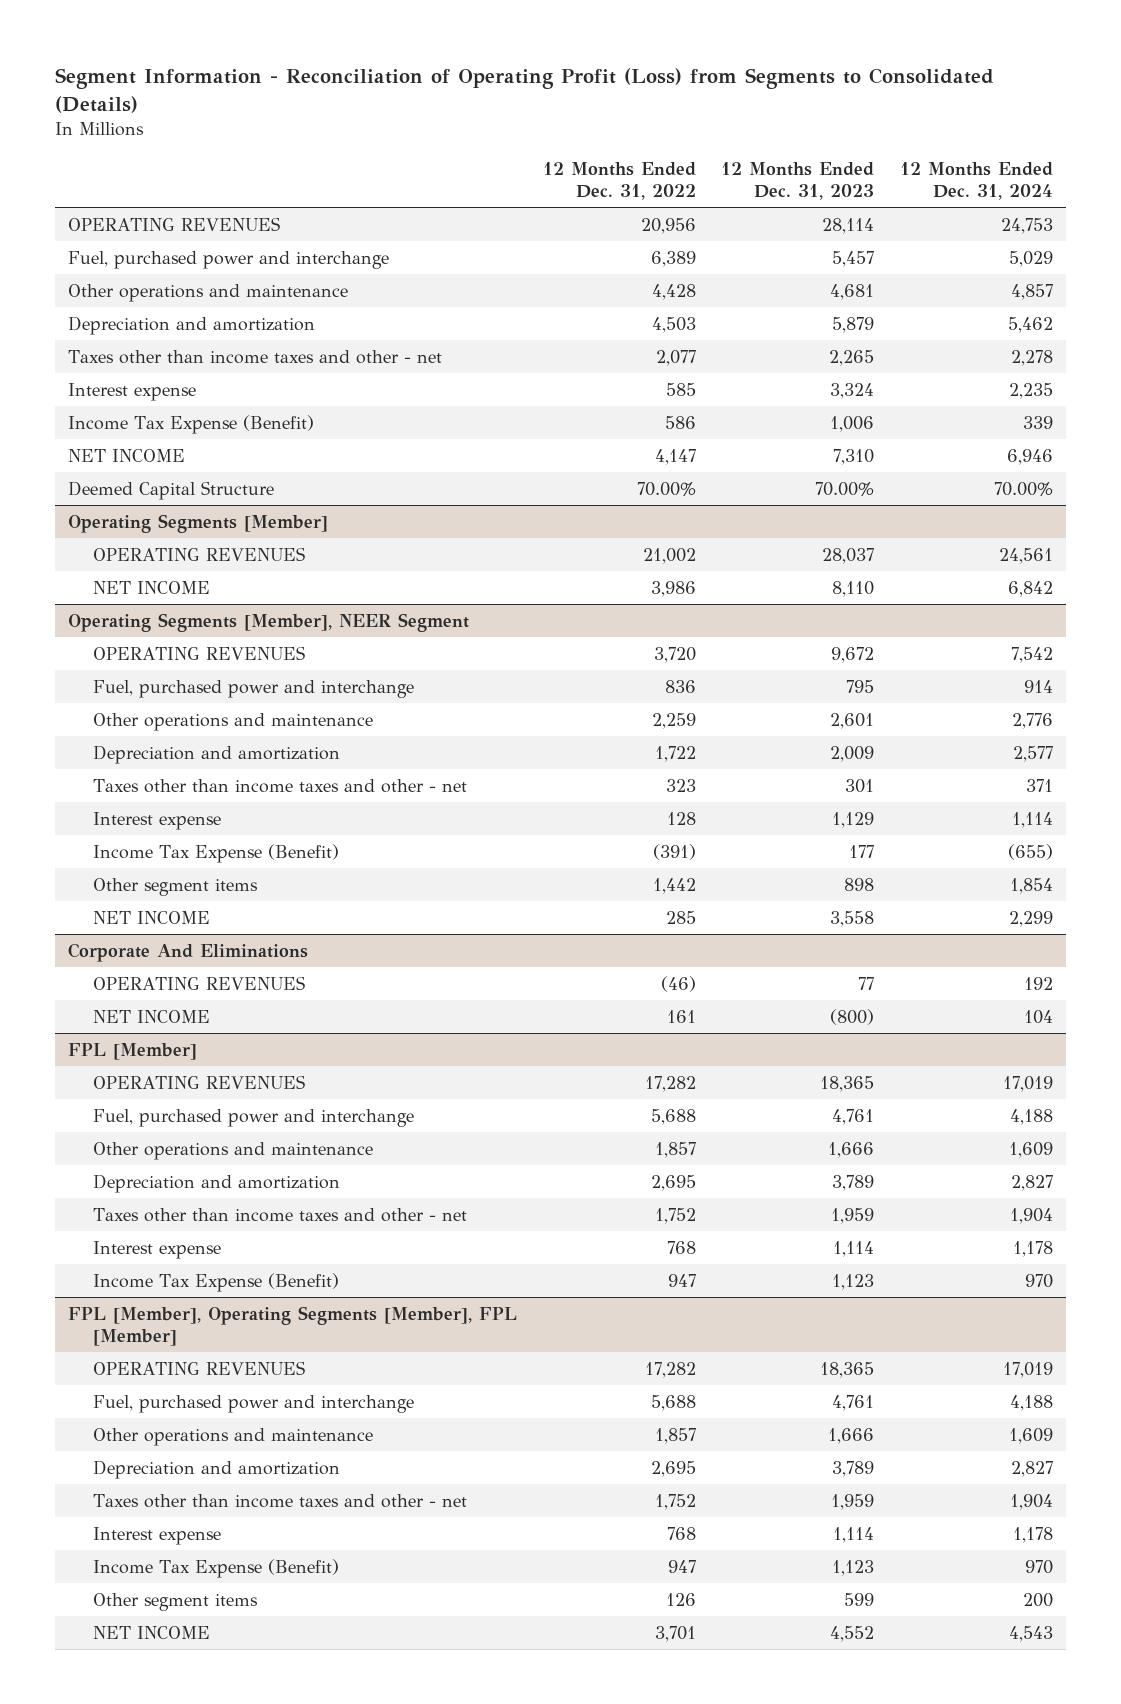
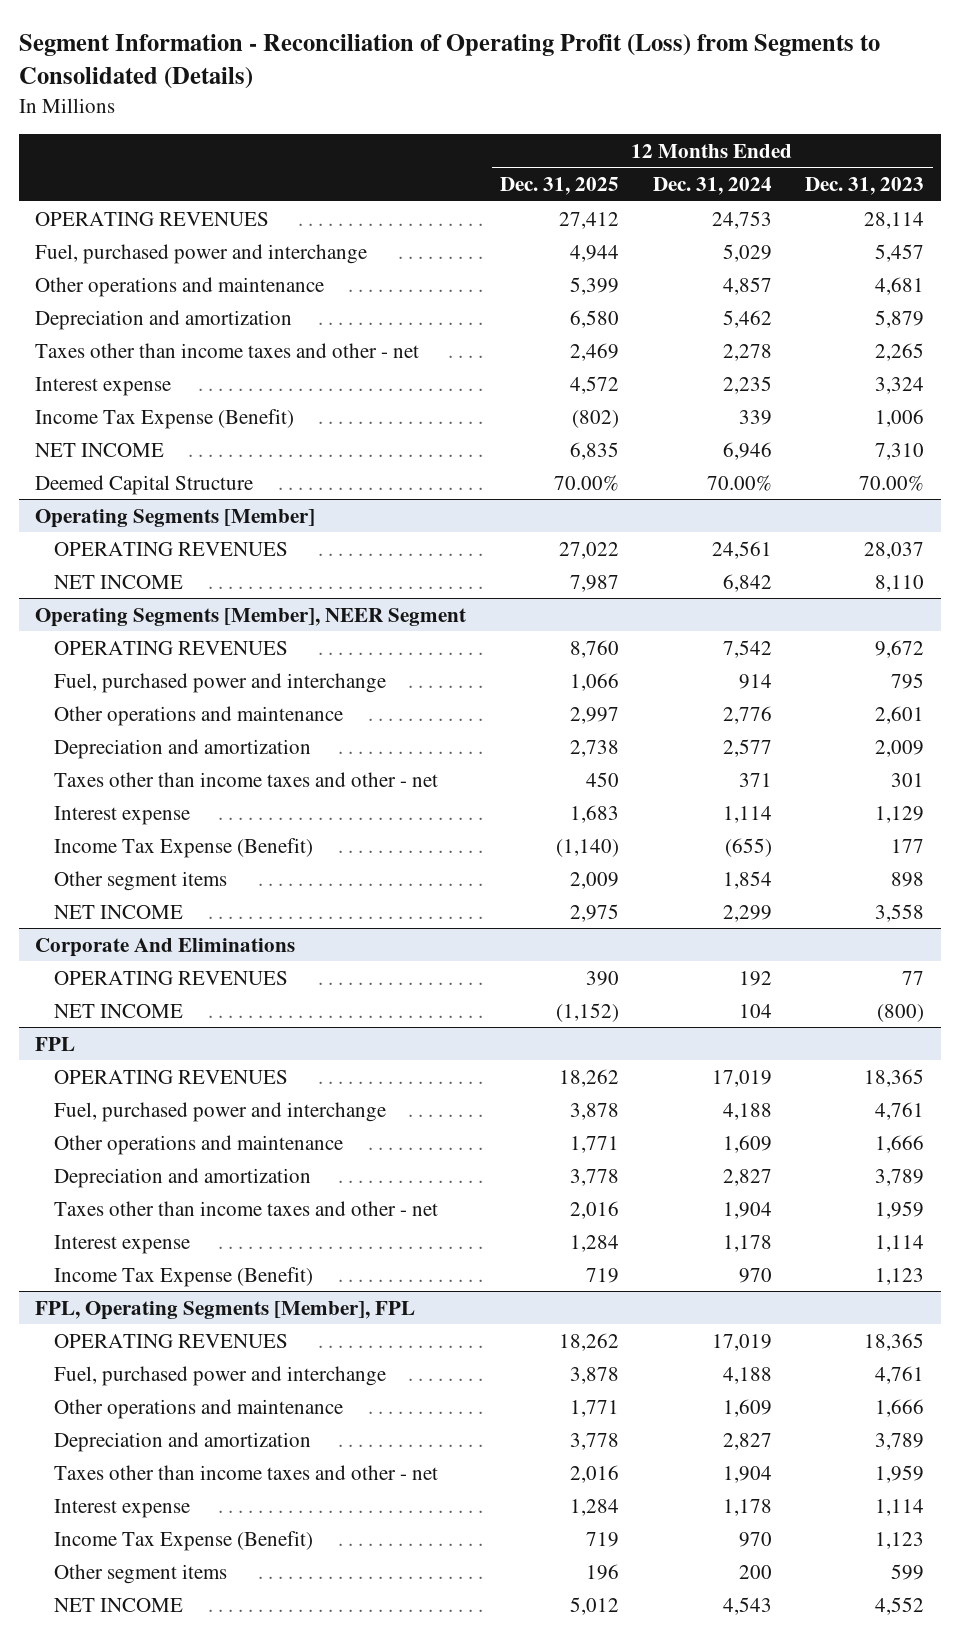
- | 12 Months Ended Dec. 31, 2022 | 12 Months Ended Dec. 31, 2023 | 12 Months Ended Dec. 31, 2024
+ | 12 Months Ended Dec. 31, 2025 | 12 Months Ended Dec. 31, 2024 | 12 Months Ended Dec. 31, 2023
- FPL [Member]
+ FPL
- FPL [Member], Operating Segments [Member], FPL [Member]
+ FPL, Operating Segments [Member], FPL

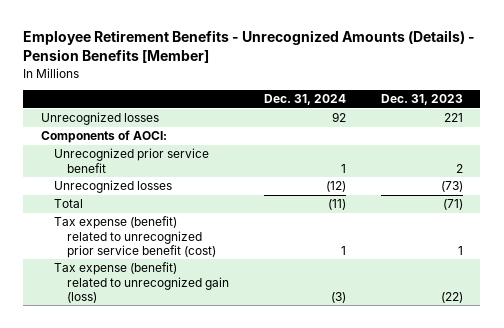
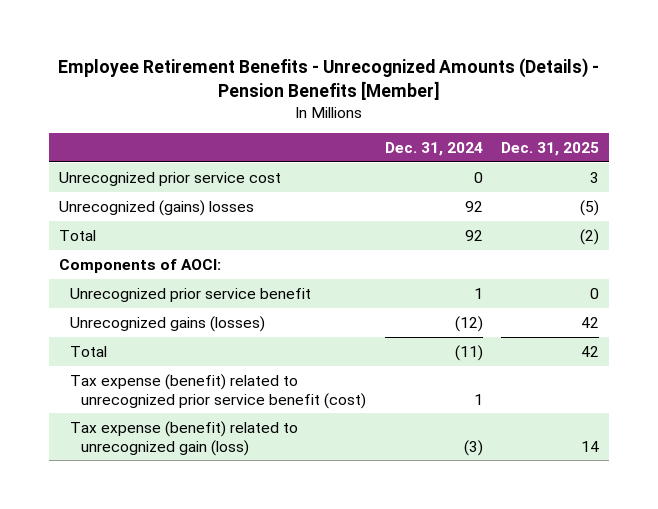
- | Dec. 31, 2024 | Dec. 31, 2023
+ | Dec. 31, 2024 | Dec. 31, 2025
- Unrecognized losses | 92 | 221
+ Unrecognized prior service cost | 0 | 3
+ Unrecognized (gains) losses | 92 | (5)
+ Total | 92 | (2)
- Unrecognized losses | (12) | (73)
+ Unrecognized gains (losses) | (12) | 42

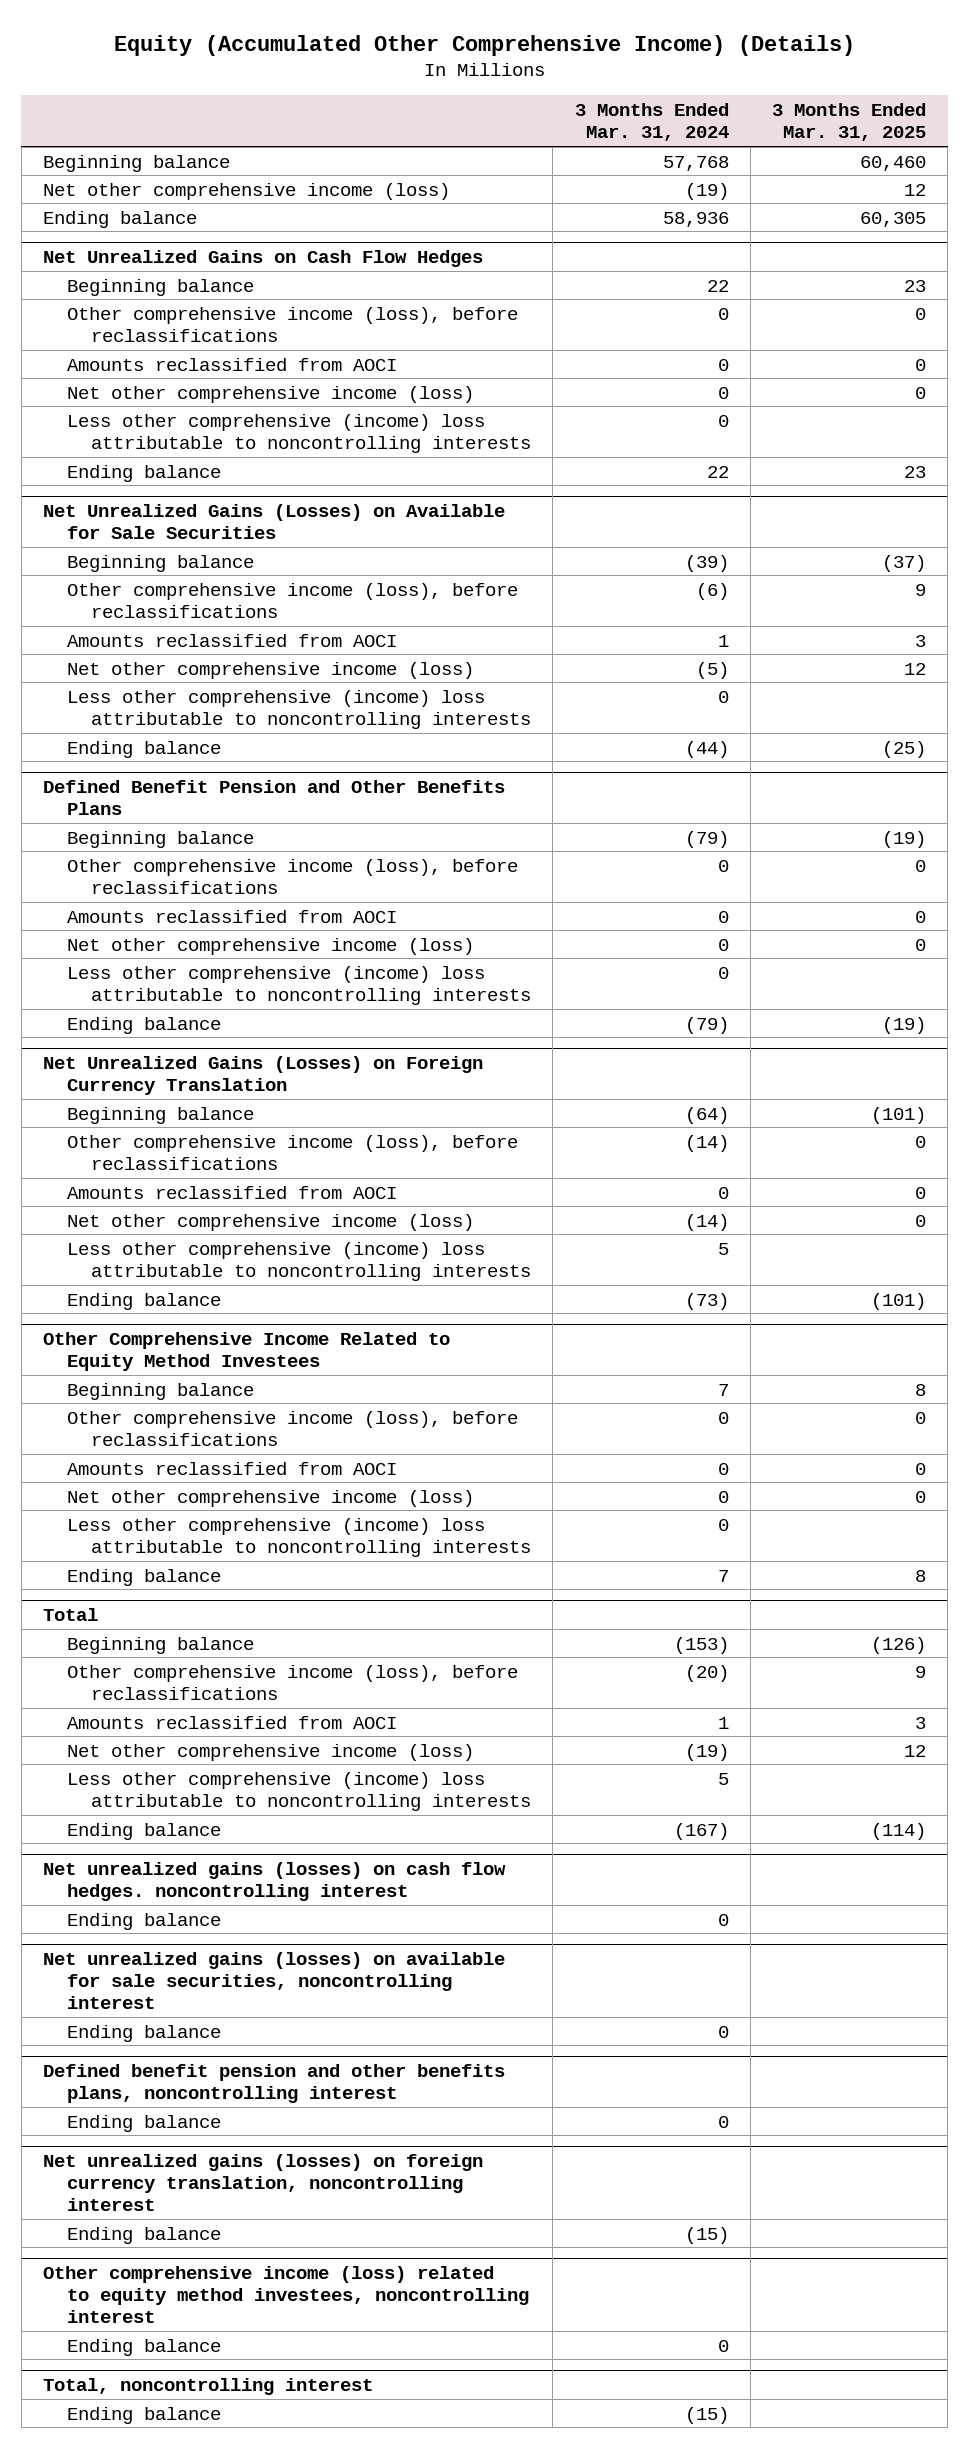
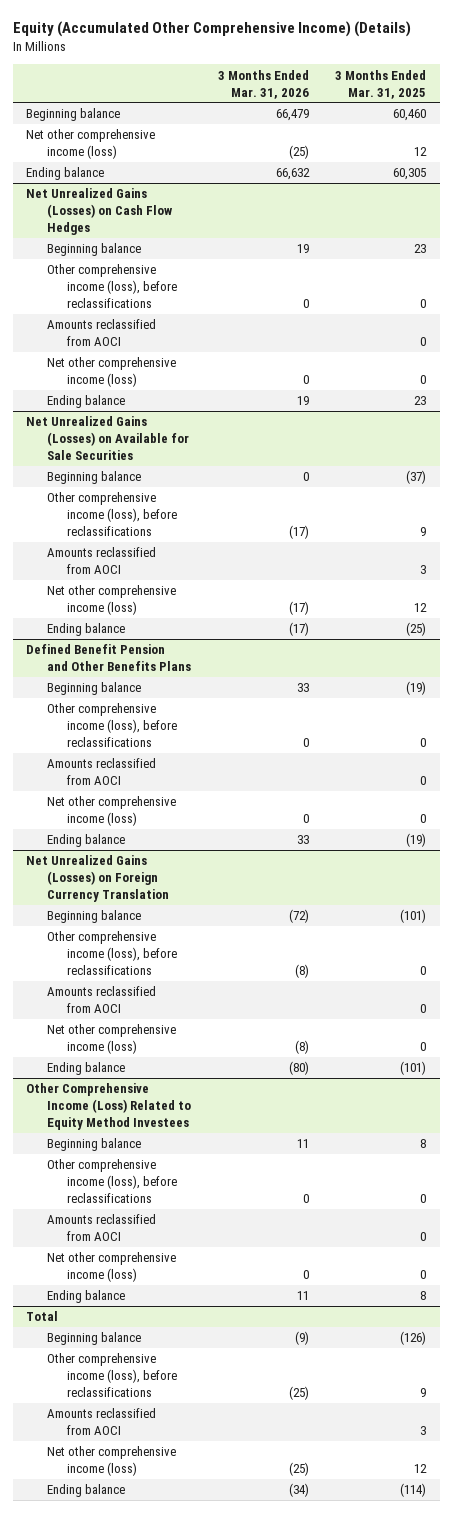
- | 3 Months Ended Mar. 31, 2024 | 3 Months Ended Mar. 31, 2025
+ | 3 Months Ended Mar. 31, 2026 | 3 Months Ended Mar. 31, 2025
- Net Unrealized Gains on Cash Flow Hedges
+ Net Unrealized Gains (Losses) on Cash Flow Hedges
- Less other comprehensive (income) loss attributable to noncontrolling interests | 0 |
@ Net Unrealized Gains (Losses) on Available for Sale Securities
- Less other comprehensive (income) loss attributable to noncontrolling interests | 0 |
@ Defined Benefit Pension and Other Benefits Plans
- Less other comprehensive (income) loss attributable to noncontrolling interests | 0 |
@ Net Unrealized Gains (Losses) on Foreign Currency Translation
- Less other comprehensive (income) loss attributable to noncontrolling interests | 5 |
- Other Comprehensive Income Related to Equity Method Investees
+ Other Comprehensive Income (Loss) Related to Equity Method Investees
- Less other comprehensive (income) loss attributable to noncontrolling interests | 0 |
@ Total
- Less other comprehensive (income) loss attributable to noncontrolling interests | 5 |
- Net unrealized gains (losses) on cash flow hedges. noncontrolling interest
- Ending balance | 0 |
- Net unrealized gains (losses) on available for sale securities, noncontrolling interest
- Ending balance | 0 |
- Defined benefit pension and other benefits plans, noncontrolling interest
- Ending balance | 0 |
- Net unrealized gains (losses) on foreign currency translation, noncontrolling interest
- Ending balance | (15) |
- Other comprehensive income (loss) related to equity method investees, noncontrolling interest
- Ending balance | 0 |
- Total, noncontrolling interest
- Ending balance | (15) |

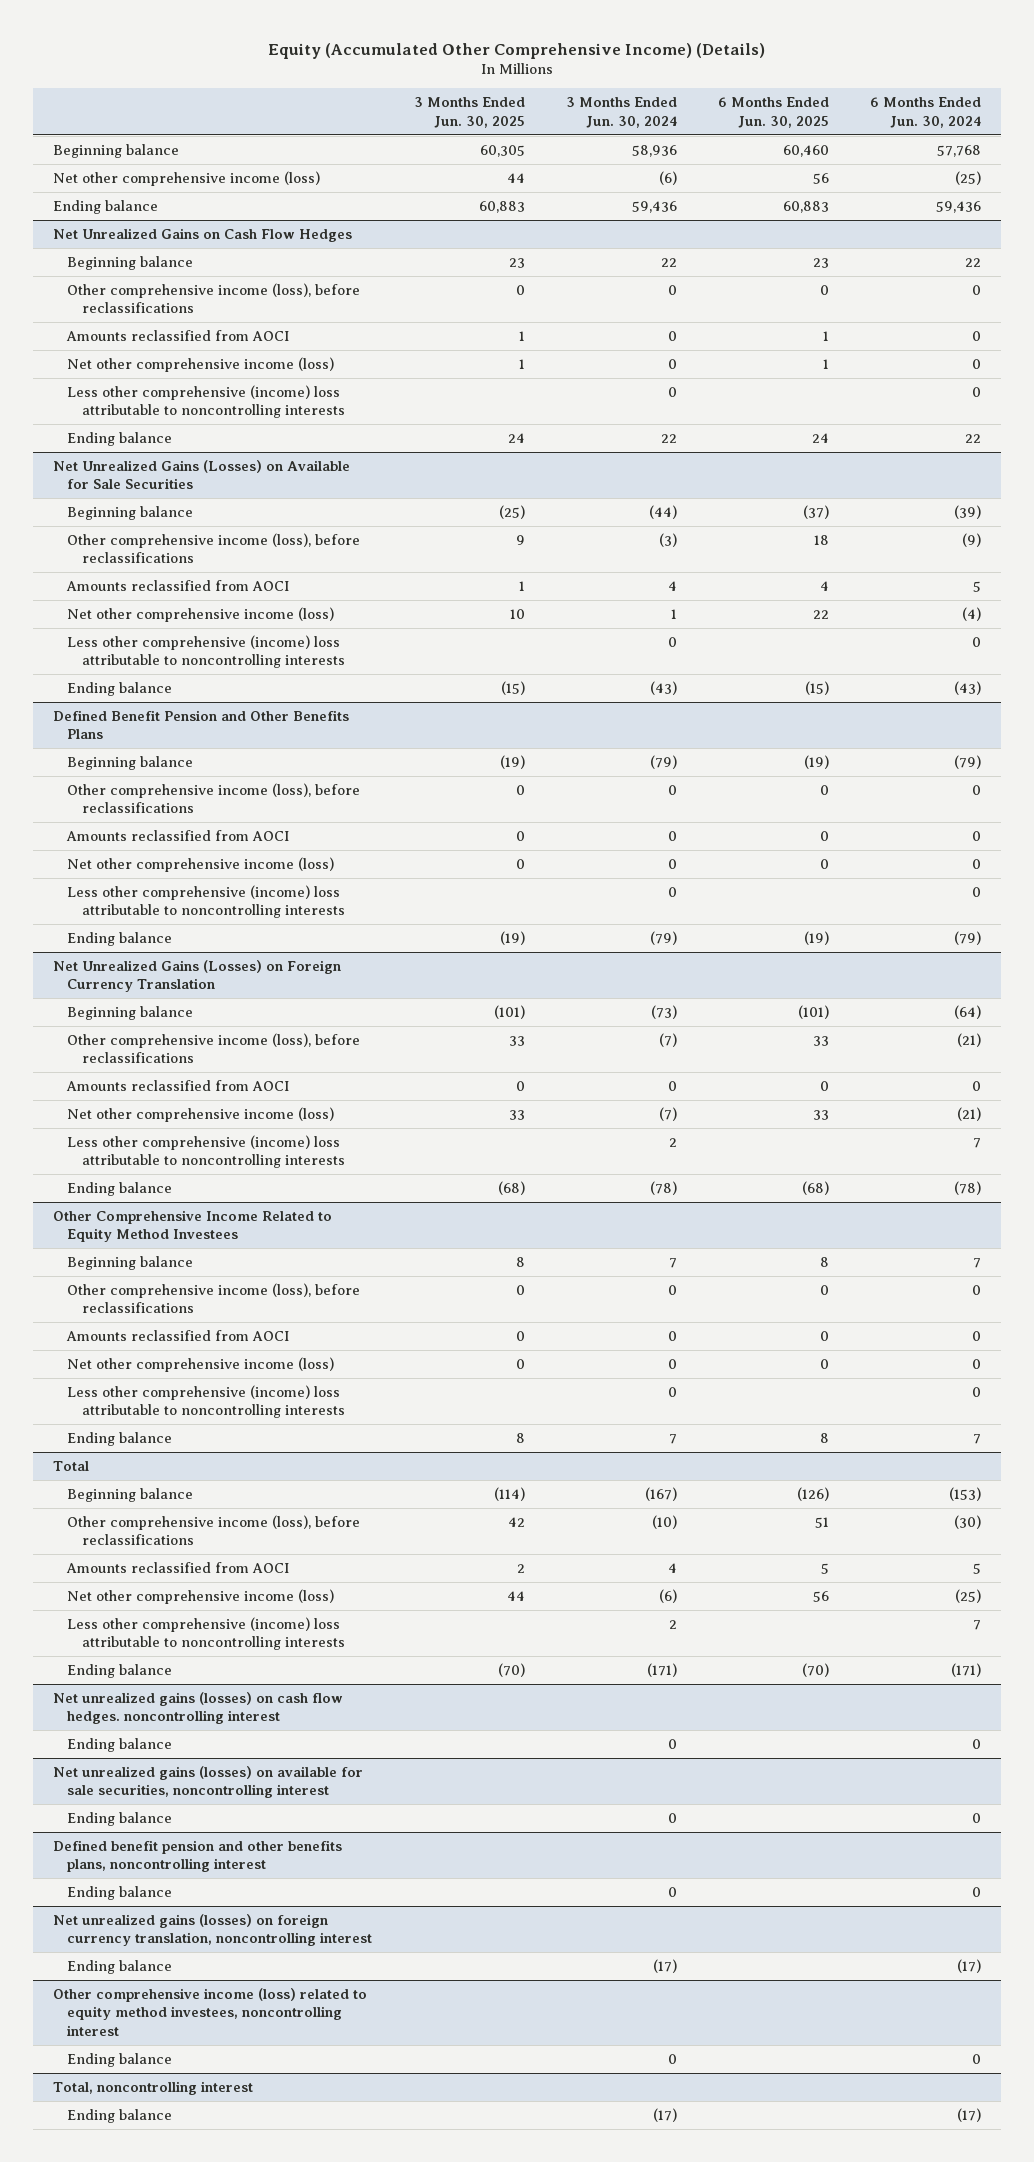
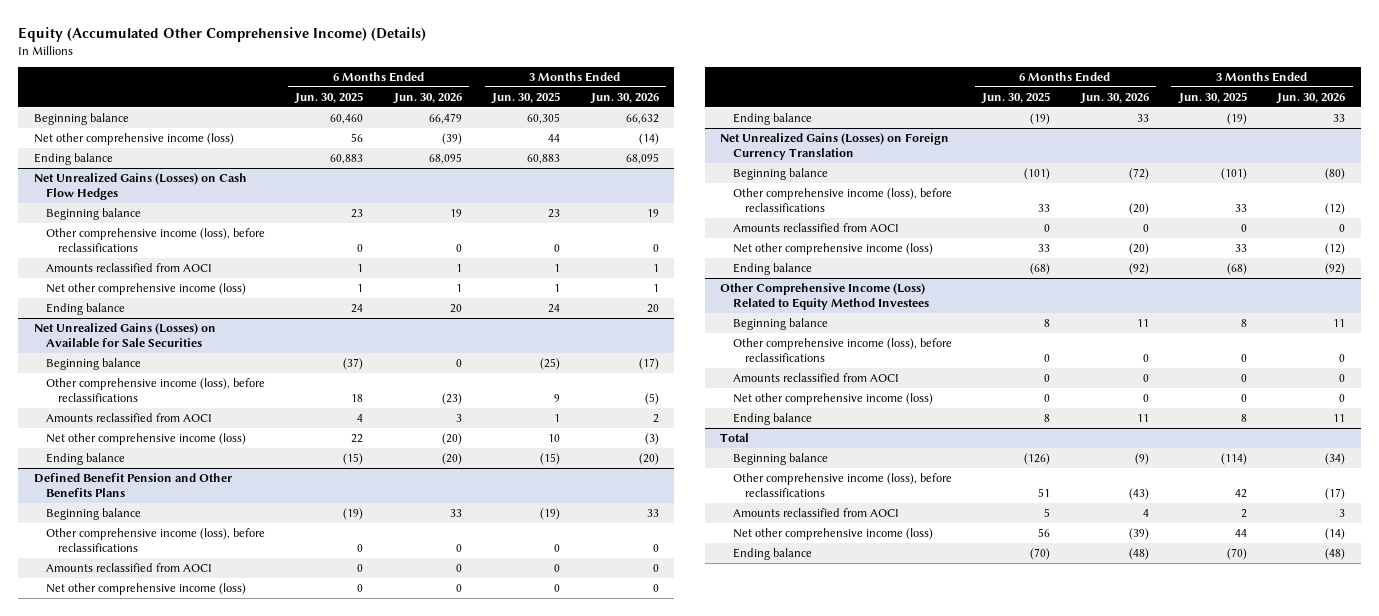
- | 3 Months Ended Jun. 30, 2025 | 3 Months Ended Jun. 30, 2024 | 6 Months Ended Jun. 30, 2025 | 6 Months Ended Jun. 30, 2024
+ | 6 Months Ended Jun. 30, 2025 | 6 Months Ended Jun. 30, 2026 | 3 Months Ended Jun. 30, 2025 | 3 Months Ended Jun. 30, 2026
- Net Unrealized Gains on Cash Flow Hedges
+ Net Unrealized Gains (Losses) on Cash Flow Hedges
- Less other comprehensive (income) loss attributable to noncontrolling interests | | 0 | | 0
@ Net Unrealized Gains (Losses) on Available for Sale Securities
- Less other comprehensive (income) loss attributable to noncontrolling interests | | 0 | | 0
@ Defined Benefit Pension and Other Benefits Plans
- Less other comprehensive (income) loss attributable to noncontrolling interests | | 0 | | 0
@ Net Unrealized Gains (Losses) on Foreign Currency Translation
- Less other comprehensive (income) loss attributable to noncontrolling interests | | 2 | | 7
- Other Comprehensive Income Related to Equity Method Investees
+ Other Comprehensive Income (Loss) Related to Equity Method Investees
- Less other comprehensive (income) loss attributable to noncontrolling interests | | 0 | | 0
@ Total
- Less other comprehensive (income) loss attributable to noncontrolling interests | | 2 | | 7
- Net unrealized gains (losses) on cash flow hedges. noncontrolling interest
- Ending balance | | 0 | | 0
- Net unrealized gains (losses) on available for sale securities, noncontrolling interest
- Ending balance | | 0 | | 0
- Defined benefit pension and other benefits plans, noncontrolling interest
- Ending balance | | 0 | | 0
- Net unrealized gains (losses) on foreign currency translation, noncontrolling interest
- Ending balance | | (17) | | (17)
- Other comprehensive income (loss) related to equity method investees, noncontrolling interest
- Ending balance | | 0 | | 0
- Total, noncontrolling interest
- Ending balance | | (17) | | (17)

